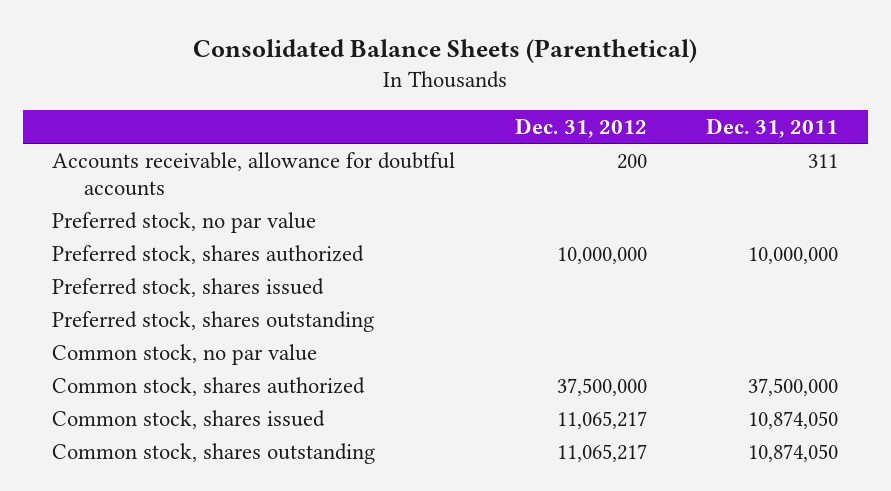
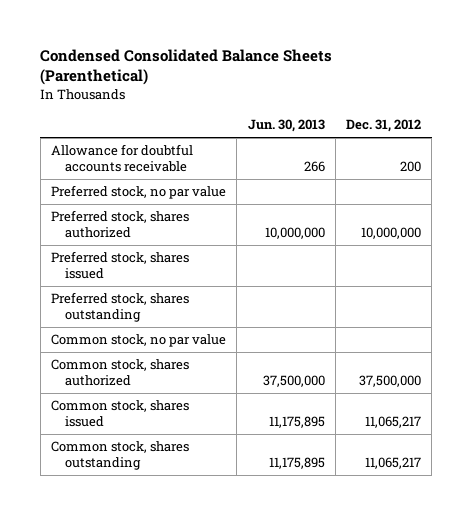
- Consolidated Balance Sheets (Parenthetical)
+ Condensed Consolidated Balance Sheets (Parenthetical)
- | Dec. 31, 2012 | Dec. 31, 2011
+ | Jun. 30, 2013 | Dec. 31, 2012
- Accounts receivable, allowance for doubtful accounts | 200 | 311
+ Allowance for doubtful accounts receivable | 266 | 200

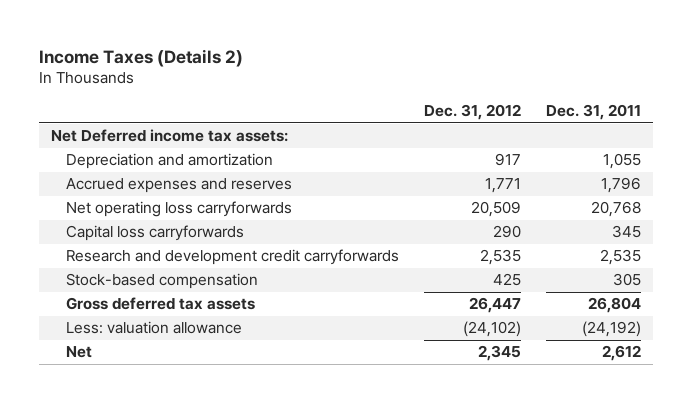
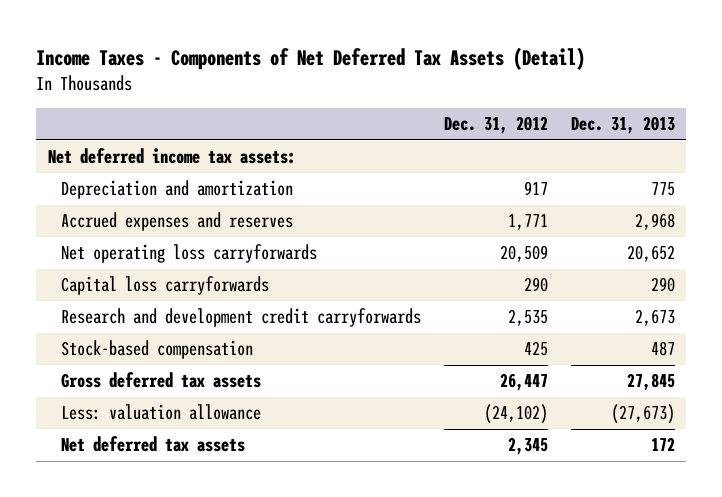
- Income Taxes (Details 2)
+ Income Taxes - Components of Net Deferred Tax Assets (Detail)
- | Dec. 31, 2012 | Dec. 31, 2011
+ | Dec. 31, 2012 | Dec. 31, 2013
- Net Deferred income tax assets:
+ Net deferred income tax assets:
- Net | 2,345 | 2,612
+ Net deferred tax assets | 2,345 | 172

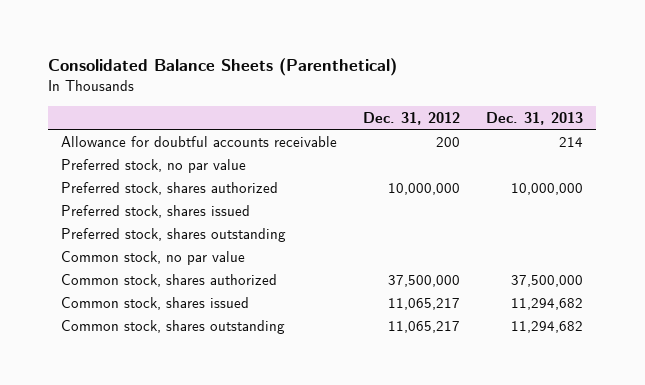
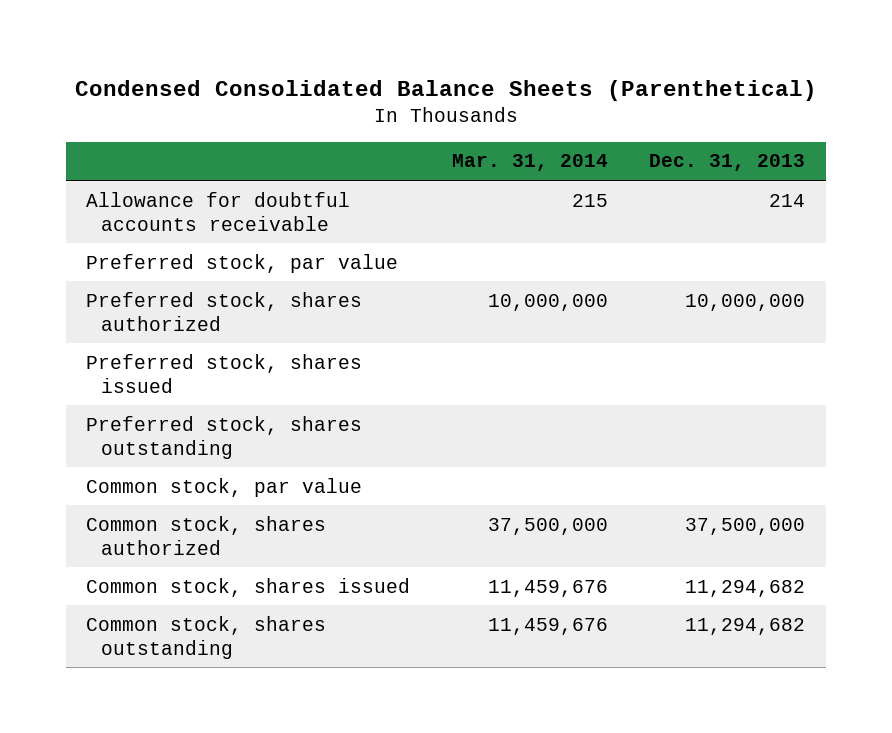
- Consolidated Balance Sheets (Parenthetical)
+ Condensed Consolidated Balance Sheets (Parenthetical)
- | Dec. 31, 2012 | Dec. 31, 2013
+ | Mar. 31, 2014 | Dec. 31, 2013
- Preferred stock, no par value
+ Preferred stock, par value
- Common stock, no par value
+ Common stock, par value

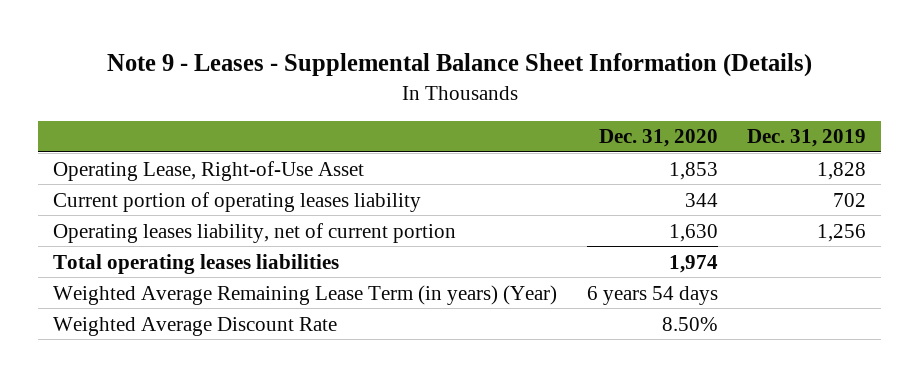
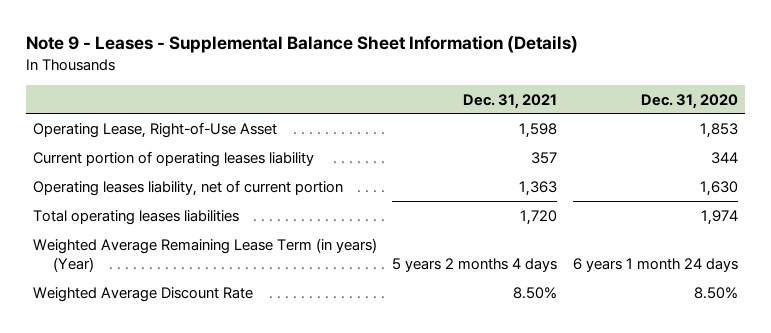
- | Dec. 31, 2020 | Dec. 31, 2019
+ | Dec. 31, 2021 | Dec. 31, 2020
- Weighted Average Remaining Lease Term (in years) (Year) | 6 years 54 days |
+ Weighted Average Remaining Lease Term (in years) (Year) | 5 years 2 months 4 days | 6 years 1 month 24 days

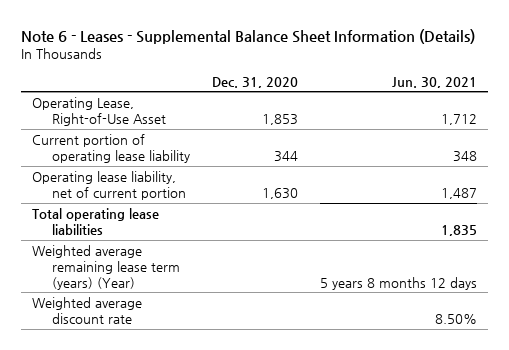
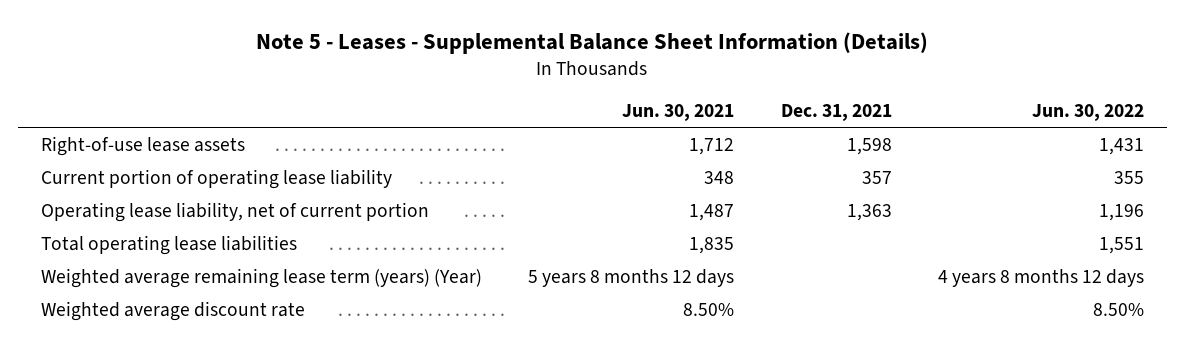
- Note 6 - Leases - Supplemental Balance Sheet Information (Details)
+ Note 5 - Leases - Supplemental Balance Sheet Information (Details)
- | Dec. 31, 2020 | Jun. 30, 2021
+ | Jun. 30, 2021 | Dec. 31, 2021 | Jun. 30, 2022
- Operating Lease, Right-of-Use Asset | 1,853 | 1,712
+ Right-of-use lease assets | 1,712 | 1,598 | 1,431

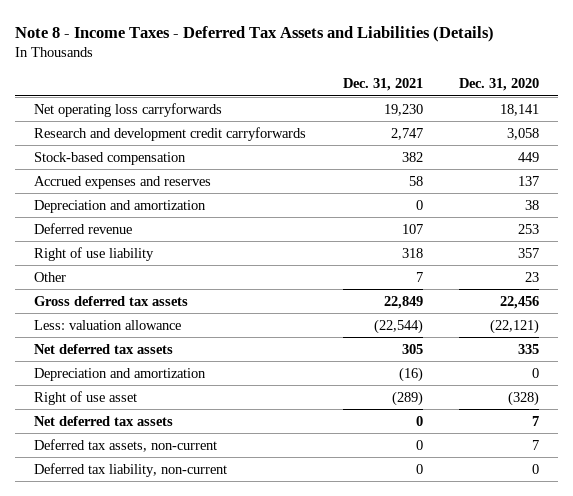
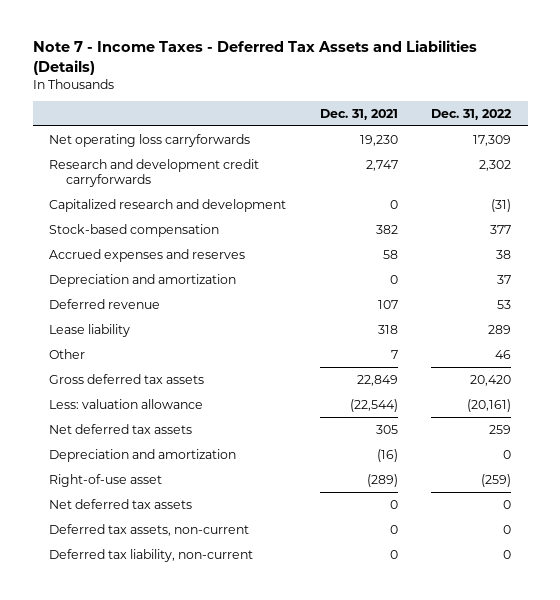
- Note 8 - Income Taxes - Deferred Tax Assets and Liabilities (Details)
+ Note 7 - Income Taxes - Deferred Tax Assets and Liabilities (Details)
- | Dec. 31, 2021 | Dec. 31, 2020
+ | Dec. 31, 2021 | Dec. 31, 2022
+ Capitalized research and development | 0 | (31)
- Right of use liability | 318 | 357
+ Lease liability | 318 | 289
- Right of use asset | (289) | (328)
+ Right-of-use asset | (289) | (259)

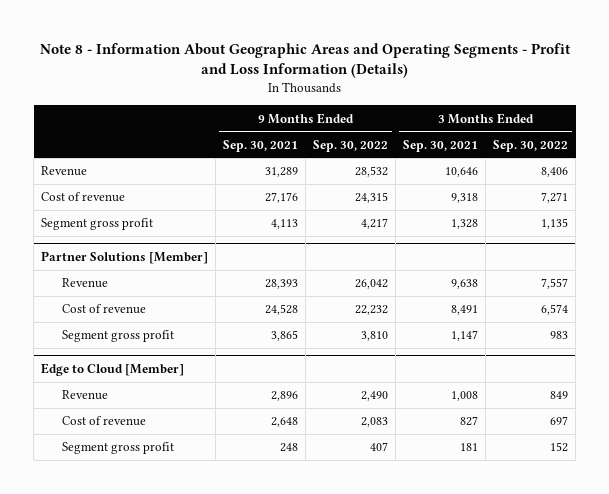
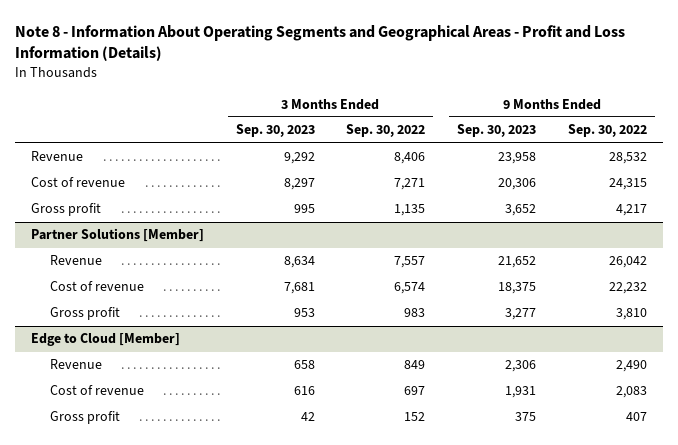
- Note 8 - Information About Geographic Areas and Operating Segments - Profit and Loss Information (Details)
+ Note 8 - Information About Operating Segments and Geographical Areas - Profit and Loss Information (Details)
- | 9 Months Ended Sep. 30, 2021 | 9 Months Ended Sep. 30, 2022 | 3 Months Ended Sep. 30, 2021 | 3 Months Ended Sep. 30, 2022
+ | 3 Months Ended Sep. 30, 2023 | 3 Months Ended Sep. 30, 2022 | 9 Months Ended Sep. 30, 2023 | 9 Months Ended Sep. 30, 2022
- Segment gross profit | 4,113 | 4,217 | 1,328 | 1,135
+ Gross profit | 995 | 1,135 | 3,652 | 4,217
@ Partner Solutions [Member]
- Segment gross profit | 3,865 | 3,810 | 1,147 | 983
+ Gross profit | 953 | 983 | 3,277 | 3,810
@ Edge to Cloud [Member]
- Segment gross profit | 248 | 407 | 181 | 152
+ Gross profit | 42 | 152 | 375 | 407

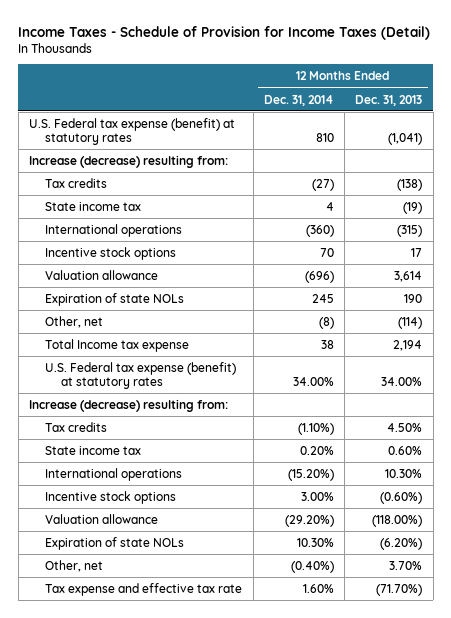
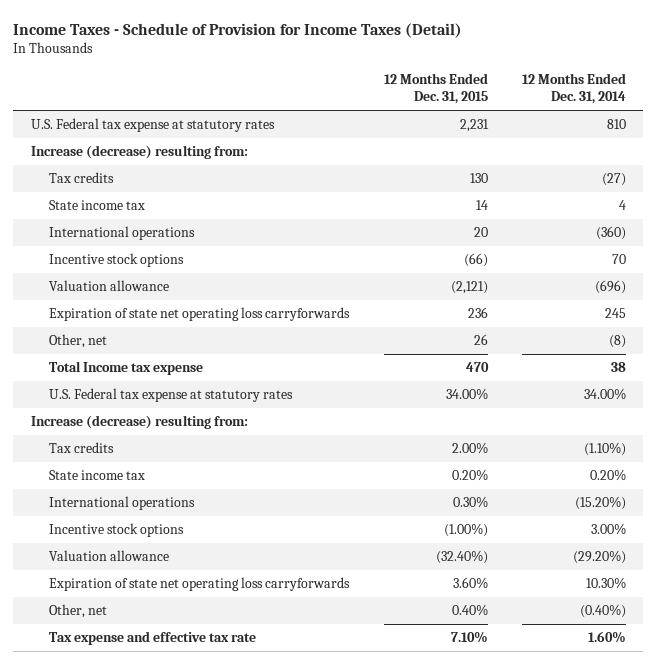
- | 12 Months Ended Dec. 31, 2014 | 12 Months Ended Dec. 31, 2013
+ | 12 Months Ended Dec. 31, 2015 | 12 Months Ended Dec. 31, 2014
- U.S. Federal tax expense (benefit) at statutory rates | 810 | (1,041)
+ U.S. Federal tax expense at statutory rates | 2,231 | 810
- Expiration of state NOLs | 245 | 190
+ Expiration of state net operating loss carryforwards | 236 | 245
- U.S. Federal tax expense (benefit) at statutory rates | 34.00% | 34.00%
+ U.S. Federal tax expense at statutory rates | 34.00% | 34.00%
- Expiration of state NOLs | 10.30% | (6.20%)
+ Expiration of state net operating loss carryforwards | 3.60% | 10.30%

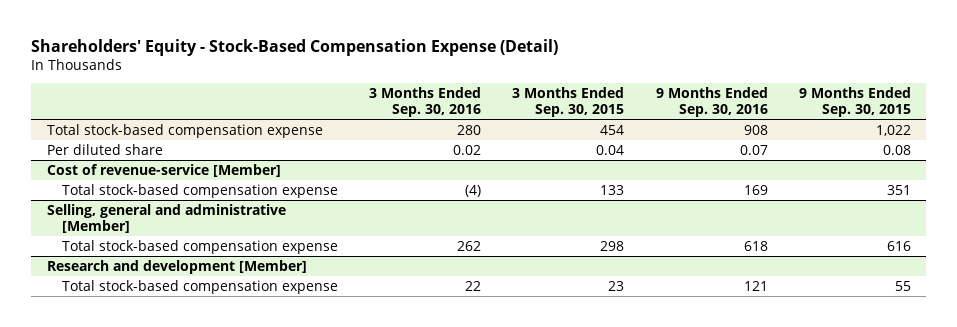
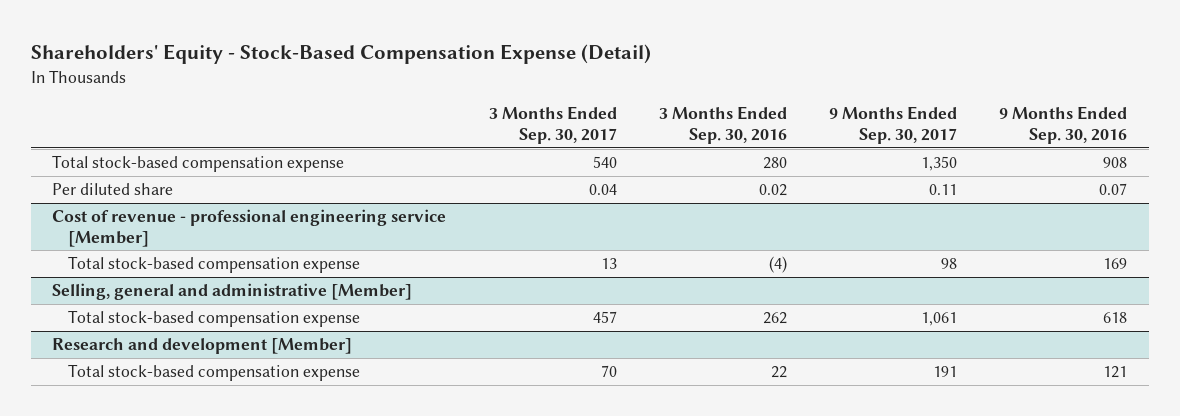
- | 3 Months Ended Sep. 30, 2016 | 3 Months Ended Sep. 30, 2015 | 9 Months Ended Sep. 30, 2016 | 9 Months Ended Sep. 30, 2015
+ | 3 Months Ended Sep. 30, 2017 | 3 Months Ended Sep. 30, 2016 | 9 Months Ended Sep. 30, 2017 | 9 Months Ended Sep. 30, 2016
- Cost of revenue-service [Member]
+ Cost of revenue - professional engineering service [Member]

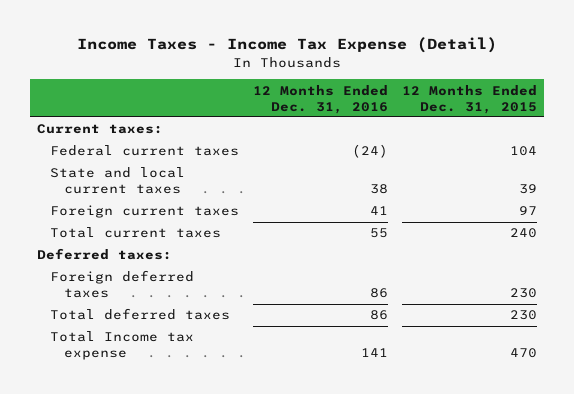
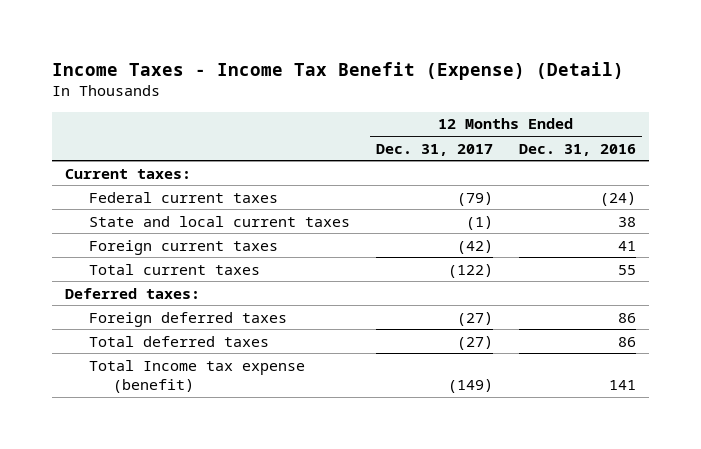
- Income Taxes - Income Tax Expense (Detail)
+ Income Taxes - Income Tax Benefit (Expense) (Detail)
- | 12 Months Ended Dec. 31, 2016 | 12 Months Ended Dec. 31, 2015
+ | 12 Months Ended Dec. 31, 2017 | 12 Months Ended Dec. 31, 2016
- Total Income tax expense | 141 | 470
+ Total Income tax expense (benefit) | (149) | 141

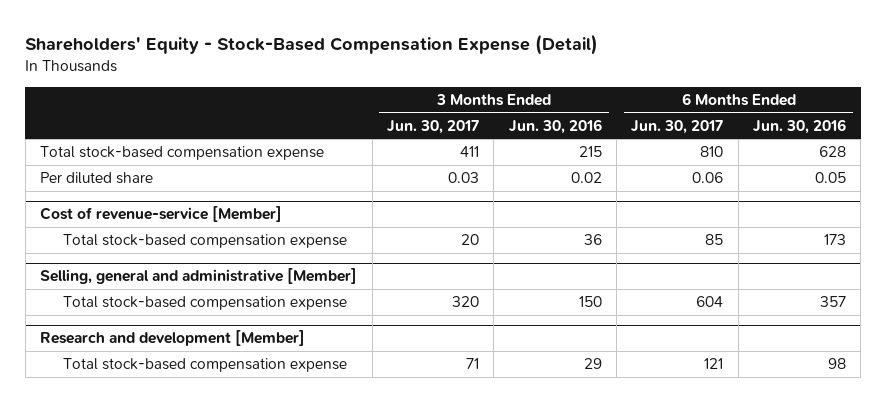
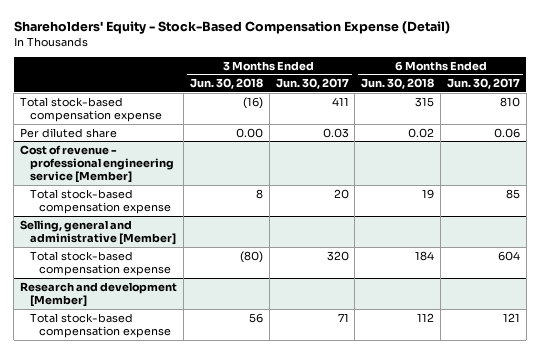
- | 3 Months Ended Jun. 30, 2017 | 3 Months Ended Jun. 30, 2016 | 6 Months Ended Jun. 30, 2017 | 6 Months Ended Jun. 30, 2016
+ | 3 Months Ended Jun. 30, 2018 | 3 Months Ended Jun. 30, 2017 | 6 Months Ended Jun. 30, 2018 | 6 Months Ended Jun. 30, 2017
- Cost of revenue-service [Member]
+ Cost of revenue - professional engineering service [Member]

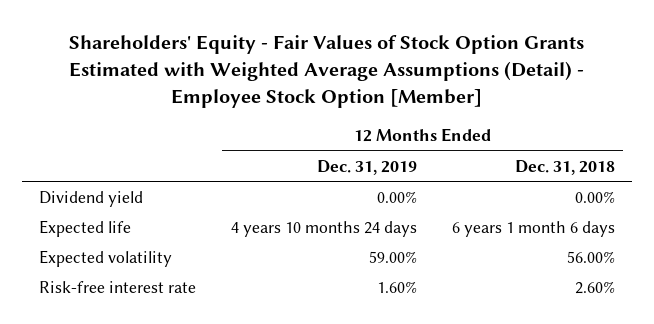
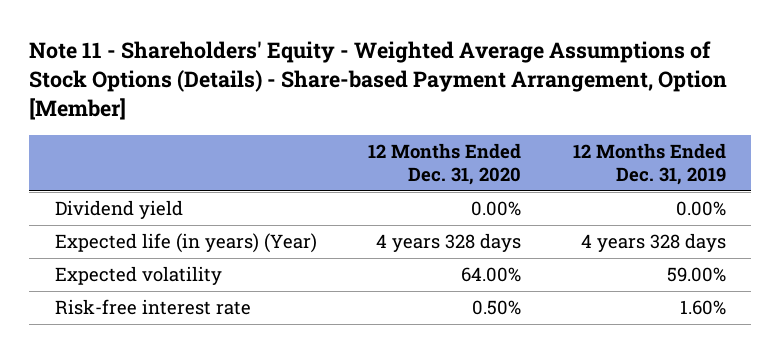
- Shareholders' Equity - Fair Values of Stock Option Grants Estimated with Weighted Average Assumptions (Detail) - Employee Stock Option [Member]
+ Note 11 - Shareholders' Equity - Weighted Average Assumptions of Stock Options (Details) - Share-based Payment Arrangement, Option [Member]
- | 12 Months Ended Dec. 31, 2019 | 12 Months Ended Dec. 31, 2018
+ | 12 Months Ended Dec. 31, 2020 | 12 Months Ended Dec. 31, 2019
- Expected life | 4 years 10 months 24 days | 6 years 1 month 6 days
+ Expected life (in years) (Year) | 4 years 328 days | 4 years 328 days

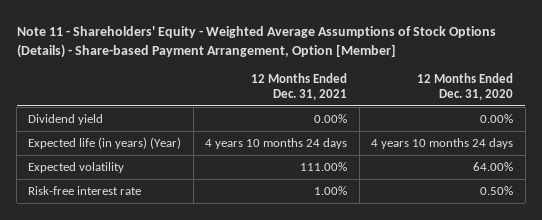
- | 12 Months Ended Dec. 31, 2020 | 12 Months Ended Dec. 31, 2019
+ | 12 Months Ended Dec. 31, 2021 | 12 Months Ended Dec. 31, 2020
- Expected life (in years) (Year) | 4 years 328 days | 4 years 328 days
+ Expected life (in years) (Year) | 4 years 10 months 24 days | 4 years 10 months 24 days

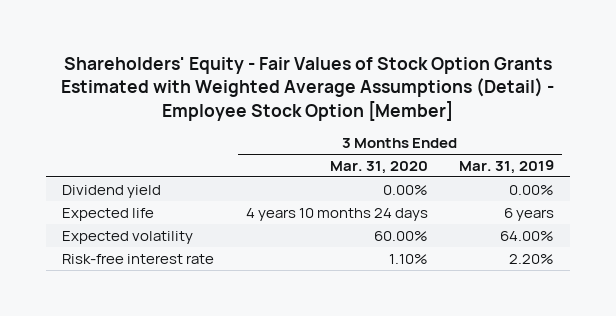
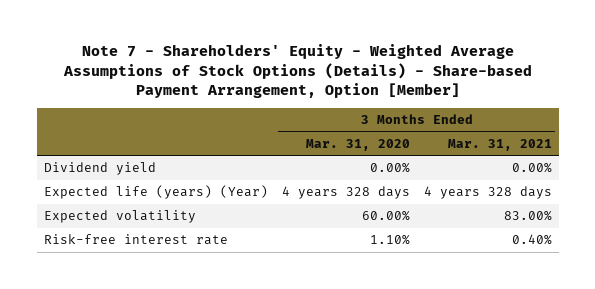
- Shareholders' Equity - Fair Values of Stock Option Grants Estimated with Weighted Average Assumptions (Detail) - Employee Stock Option [Member]
+ Note 7 - Shareholders' Equity - Weighted Average Assumptions of Stock Options (Details) - Share-based Payment Arrangement, Option [Member]
- | 3 Months Ended Mar. 31, 2020 | 3 Months Ended Mar. 31, 2019
+ | 3 Months Ended Mar. 31, 2020 | 3 Months Ended Mar. 31, 2021
- Expected life | 4 years 10 months 24 days | 6 years
+ Expected life (years) (Year) | 4 years 328 days | 4 years 328 days

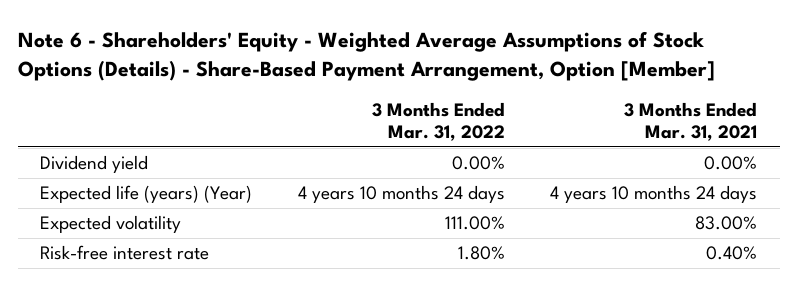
- Note 7 - Shareholders' Equity - Weighted Average Assumptions of Stock Options (Details) - Share-based Payment Arrangement, Option [Member]
+ Note 6 - Shareholders' Equity - Weighted Average Assumptions of Stock Options (Details) - Share-Based Payment Arrangement, Option [Member]
- | 3 Months Ended Mar. 31, 2020 | 3 Months Ended Mar. 31, 2021
+ | 3 Months Ended Mar. 31, 2022 | 3 Months Ended Mar. 31, 2021
- Expected life (years) (Year) | 4 years 328 days | 4 years 328 days
+ Expected life (years) (Year) | 4 years 10 months 24 days | 4 years 10 months 24 days

